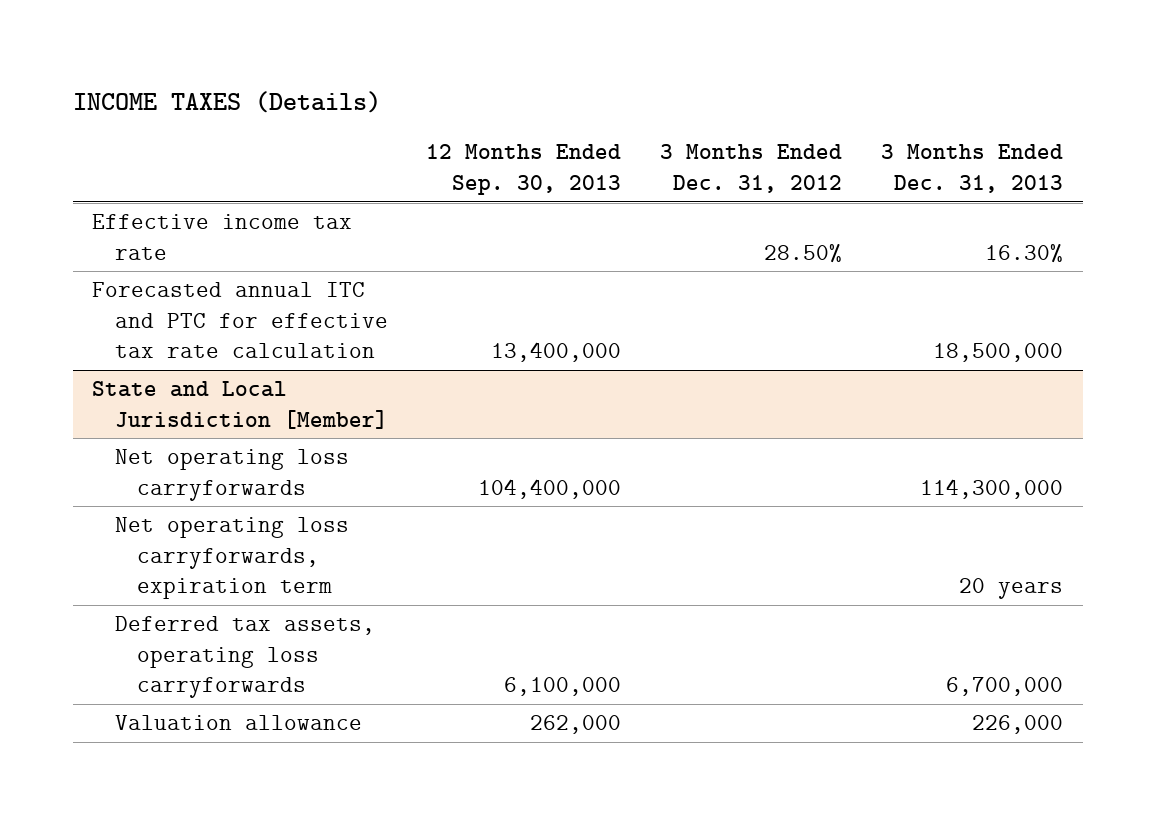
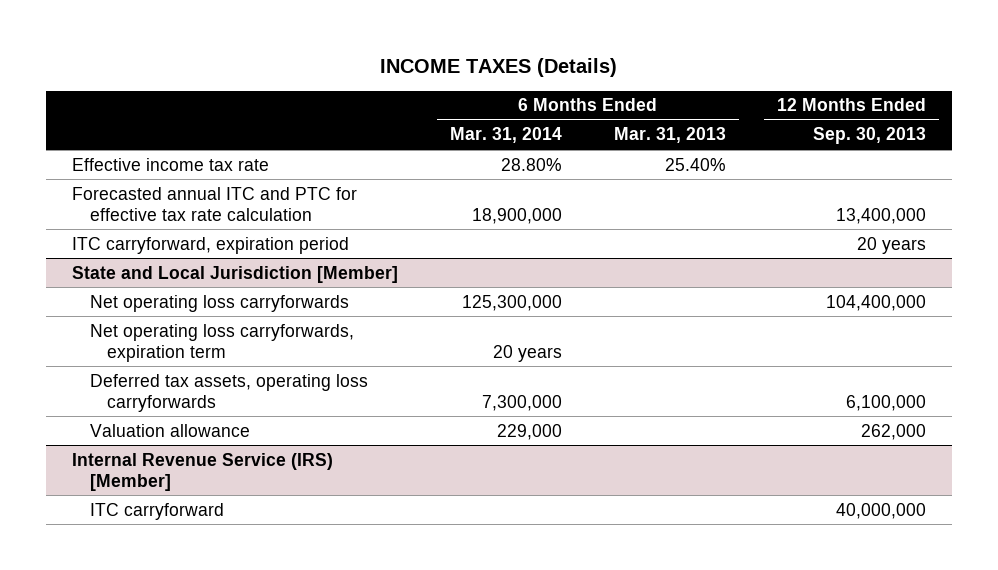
- | 12 Months Ended Sep. 30, 2013 | 3 Months Ended Dec. 31, 2012 | 3 Months Ended Dec. 31, 2013
+ | 6 Months Ended Mar. 31, 2014 | 6 Months Ended Mar. 31, 2013 | 12 Months Ended Sep. 30, 2013
+ ITC carryforward, expiration period | | | 20 years
+ Internal Revenue Service (IRS) [Member]
+ ITC carryforward | | | 40,000,000

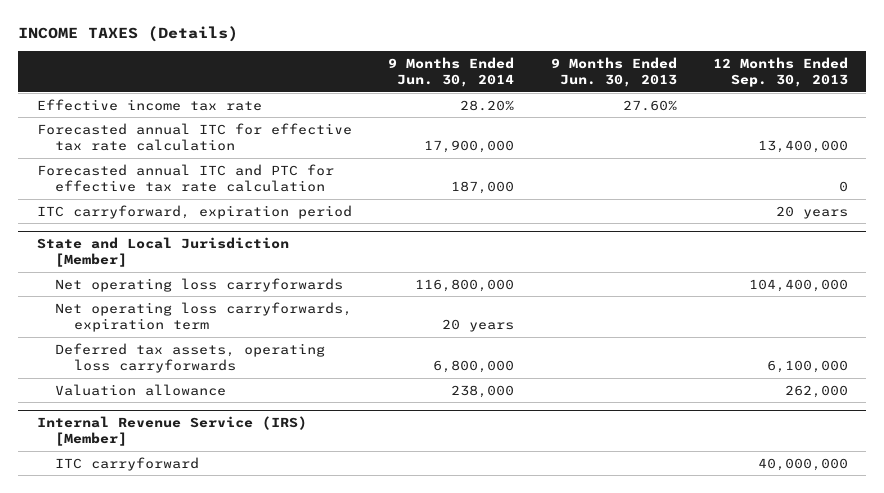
- | 6 Months Ended Mar. 31, 2014 | 6 Months Ended Mar. 31, 2013 | 12 Months Ended Sep. 30, 2013
+ | 9 Months Ended Jun. 30, 2014 | 9 Months Ended Jun. 30, 2013 | 12 Months Ended Sep. 30, 2013
- Forecasted annual ITC and PTC for effective tax rate calculation | 18,900,000 | | 13,400,000
+ Forecasted annual ITC for effective tax rate calculation | 17,900,000 | | 13,400,000
+ Forecasted annual ITC and PTC for effective tax rate calculation | 187,000 | | 0

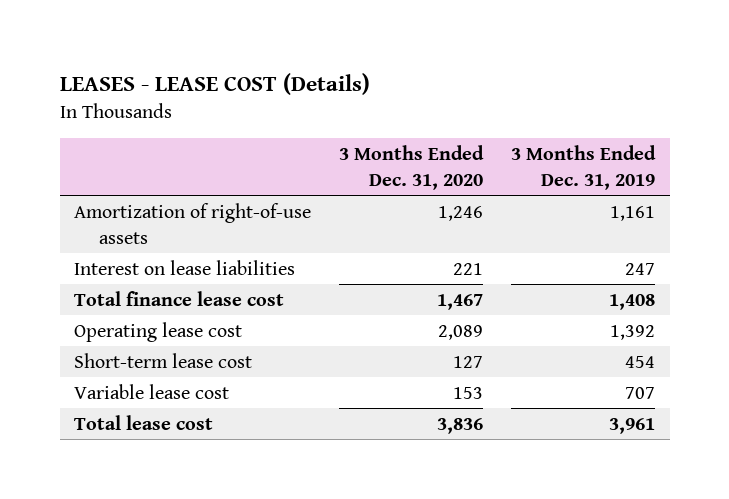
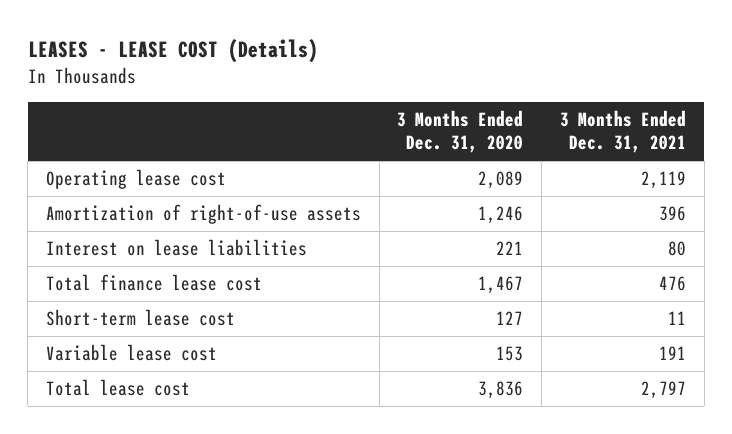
- | 3 Months Ended Dec. 31, 2020 | 3 Months Ended Dec. 31, 2019
+ | 3 Months Ended Dec. 31, 2020 | 3 Months Ended Dec. 31, 2021
moved up: Operating lease cost | 2,089 | 2,119

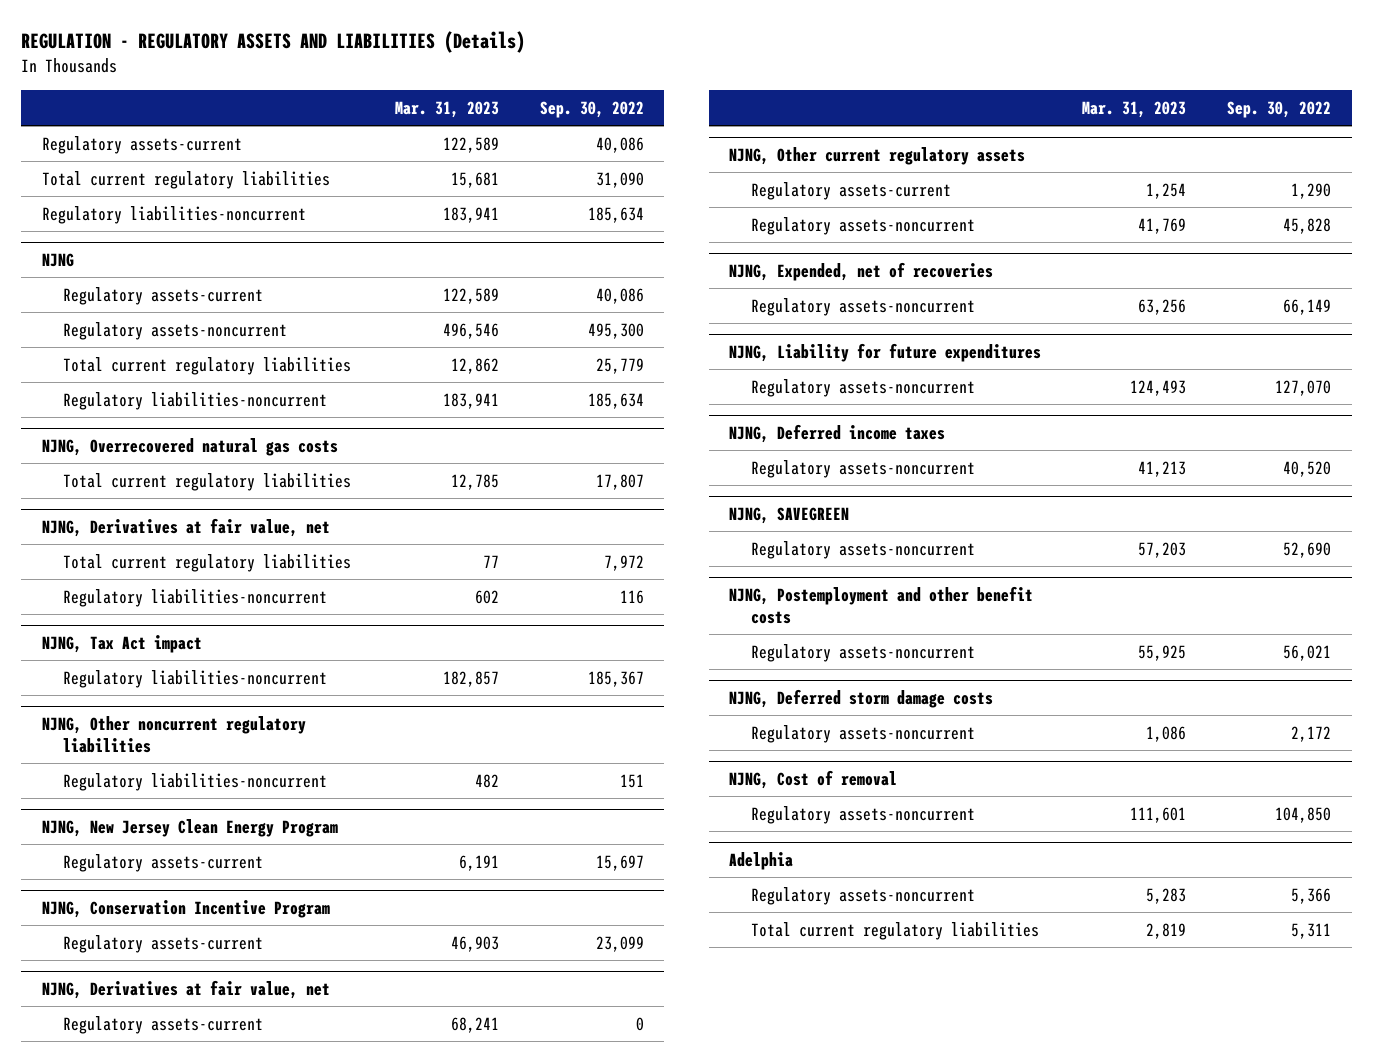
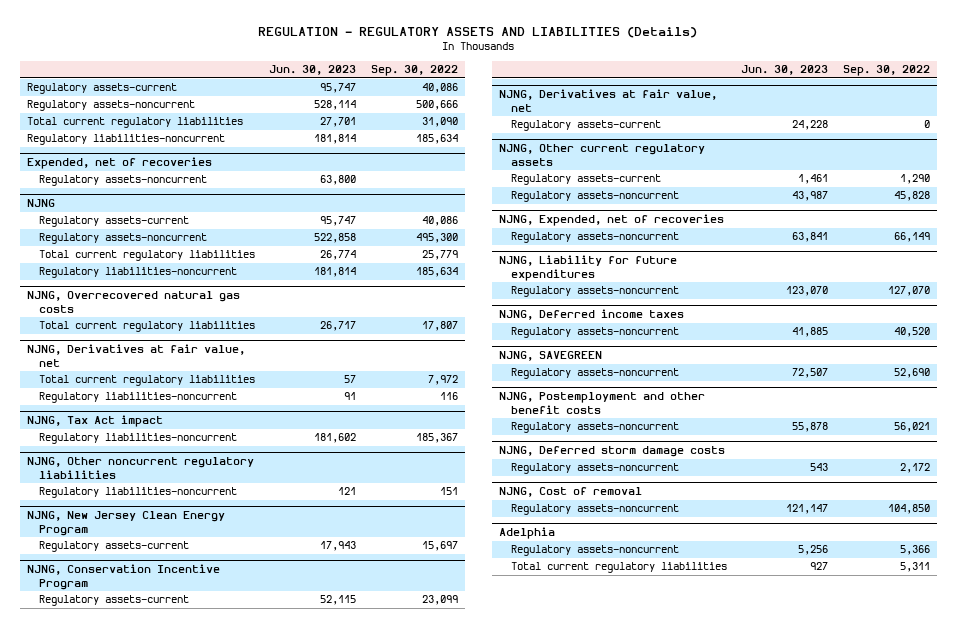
- | Mar. 31, 2023 | Sep. 30, 2022
+ | Jun. 30, 2023 | Sep. 30, 2022
+ Regulatory assets-noncurrent | 528,114 | 500,666
+ Expended, net of recoveries
+ Regulatory assets-noncurrent | 63,800 |

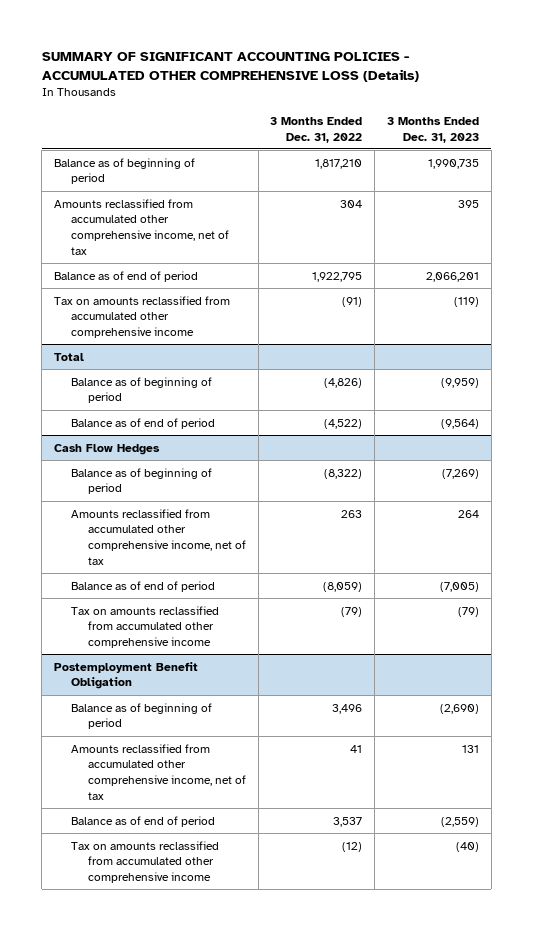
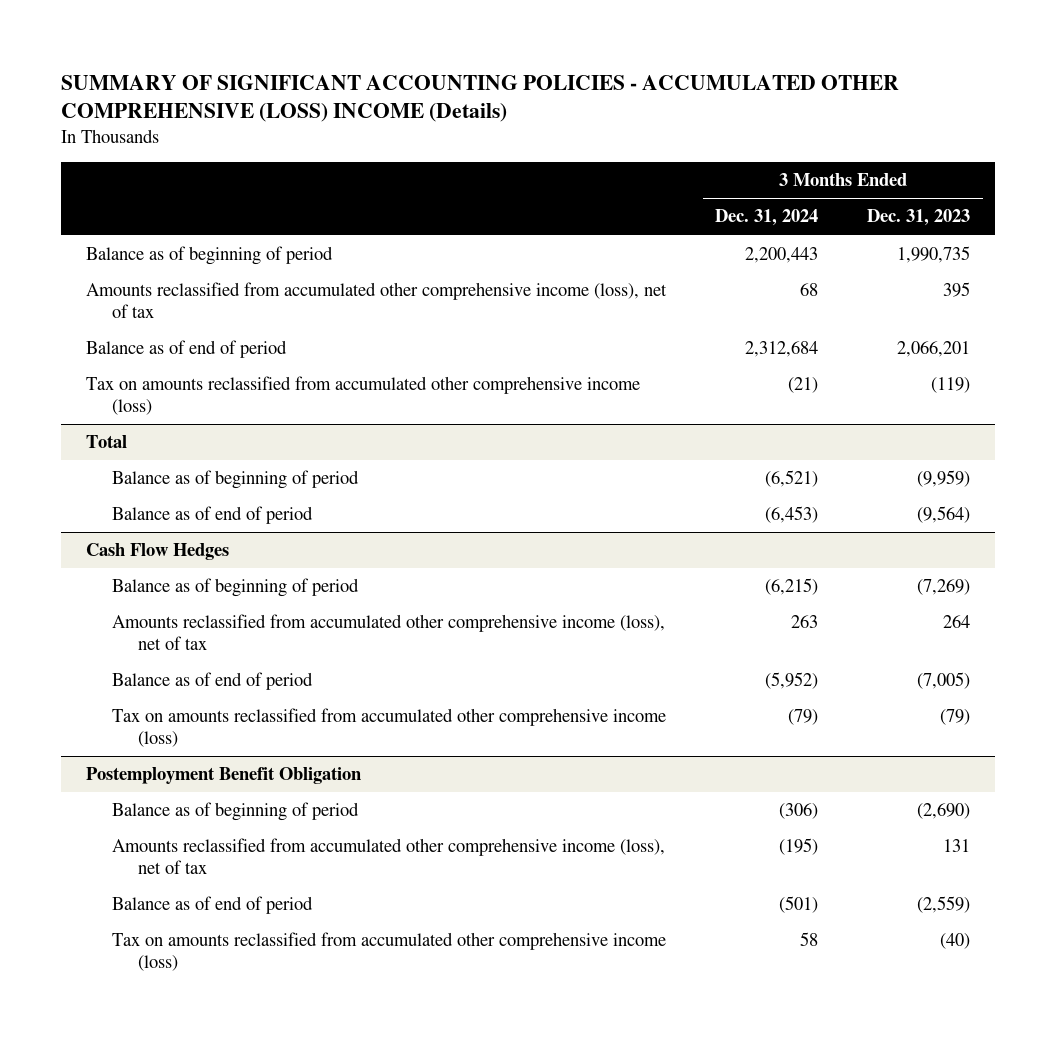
- SUMMARY OF SIGNIFICANT ACCOUNTING POLICIES - ACCUMULATED OTHER COMPREHENSIVE LOSS (Details)
+ SUMMARY OF SIGNIFICANT ACCOUNTING POLICIES - ACCUMULATED OTHER COMPREHENSIVE (LOSS) INCOME (Details)
- | 3 Months Ended Dec. 31, 2022 | 3 Months Ended Dec. 31, 2023
+ | 3 Months Ended Dec. 31, 2024 | 3 Months Ended Dec. 31, 2023
- Amounts reclassified from accumulated other comprehensive income, net of tax | 304 | 395
+ Amounts reclassified from accumulated other comprehensive income (loss), net of tax | 68 | 395
- Tax on amounts reclassified from accumulated other comprehensive income | (91) | (119)
+ Tax on amounts reclassified from accumulated other comprehensive income (loss) | (21) | (119)
@ Cash Flow Hedges
- Amounts reclassified from accumulated other comprehensive income, net of tax | 263 | 264
+ Amounts reclassified from accumulated other comprehensive income (loss), net of tax | 263 | 264
- Tax on amounts reclassified from accumulated other comprehensive income | (79) | (79)
+ Tax on amounts reclassified from accumulated other comprehensive income (loss) | (79) | (79)
@ Postemployment Benefit Obligation
- Amounts reclassified from accumulated other comprehensive income, net of tax | 41 | 131
+ Amounts reclassified from accumulated other comprehensive income (loss), net of tax | (195) | 131
- Tax on amounts reclassified from accumulated other comprehensive income | (12) | (40)
+ Tax on amounts reclassified from accumulated other comprehensive income (loss) | 58 | (40)

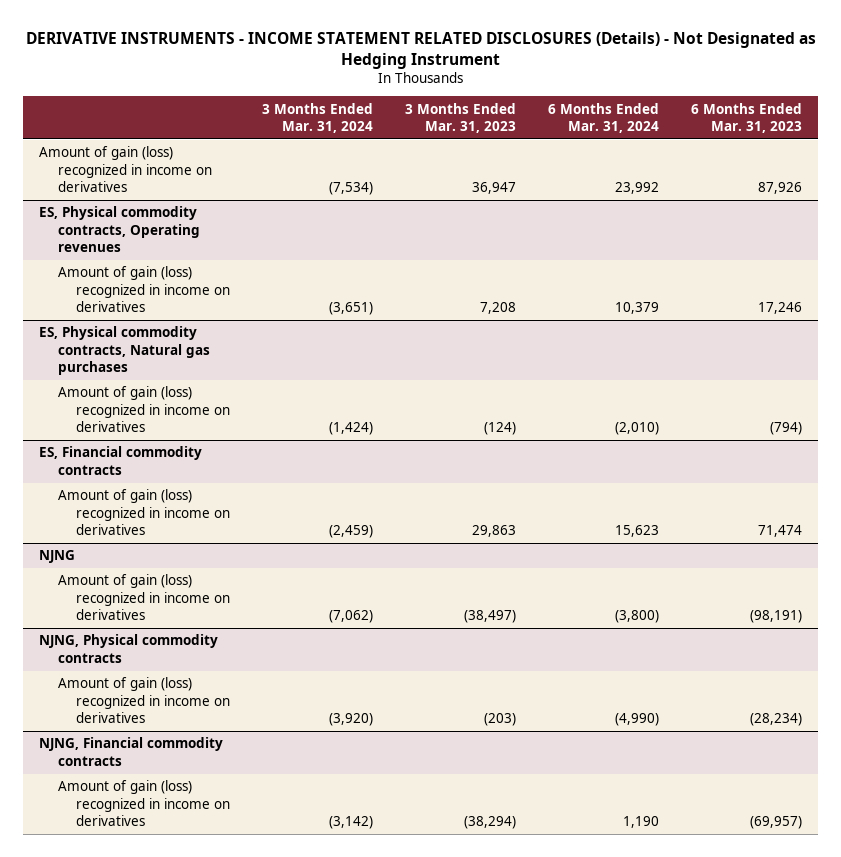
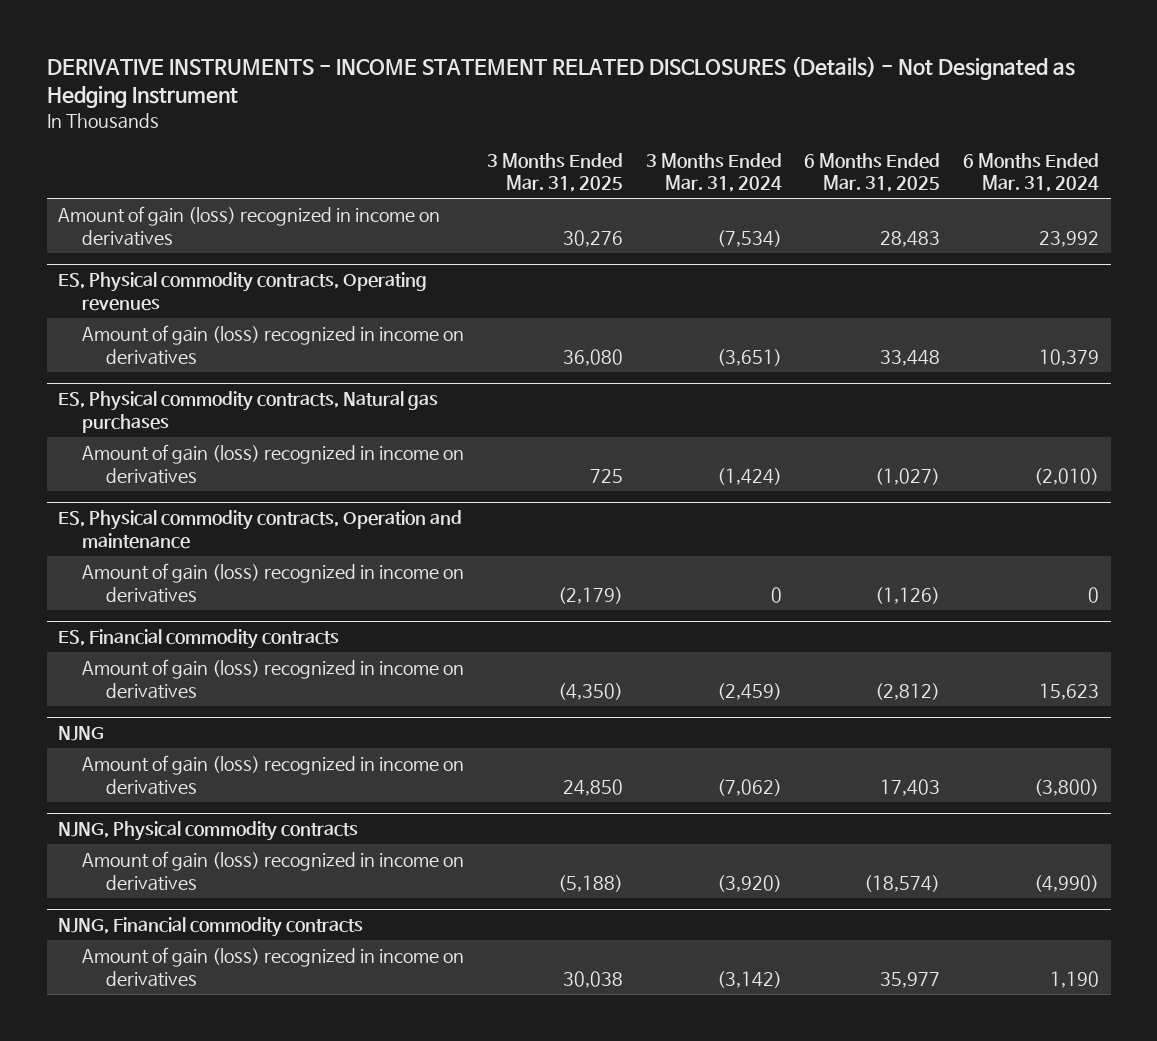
- | 3 Months Ended Mar. 31, 2024 | 3 Months Ended Mar. 31, 2023 | 6 Months Ended Mar. 31, 2024 | 6 Months Ended Mar. 31, 2023
+ | 3 Months Ended Mar. 31, 2025 | 3 Months Ended Mar. 31, 2024 | 6 Months Ended Mar. 31, 2025 | 6 Months Ended Mar. 31, 2024
+ ES, Physical commodity contracts, Operation and maintenance
+ Amount of gain (loss) recognized in income on derivatives | (2,179) | 0 | (1,126) | 0

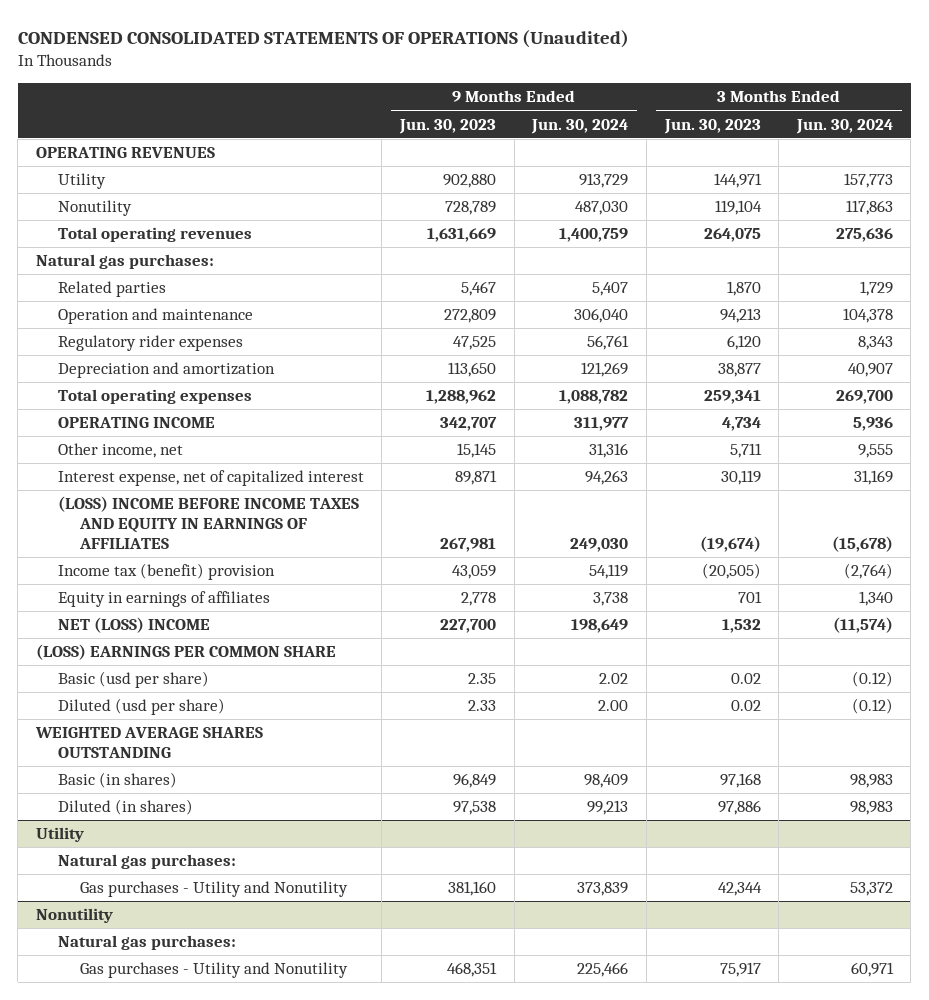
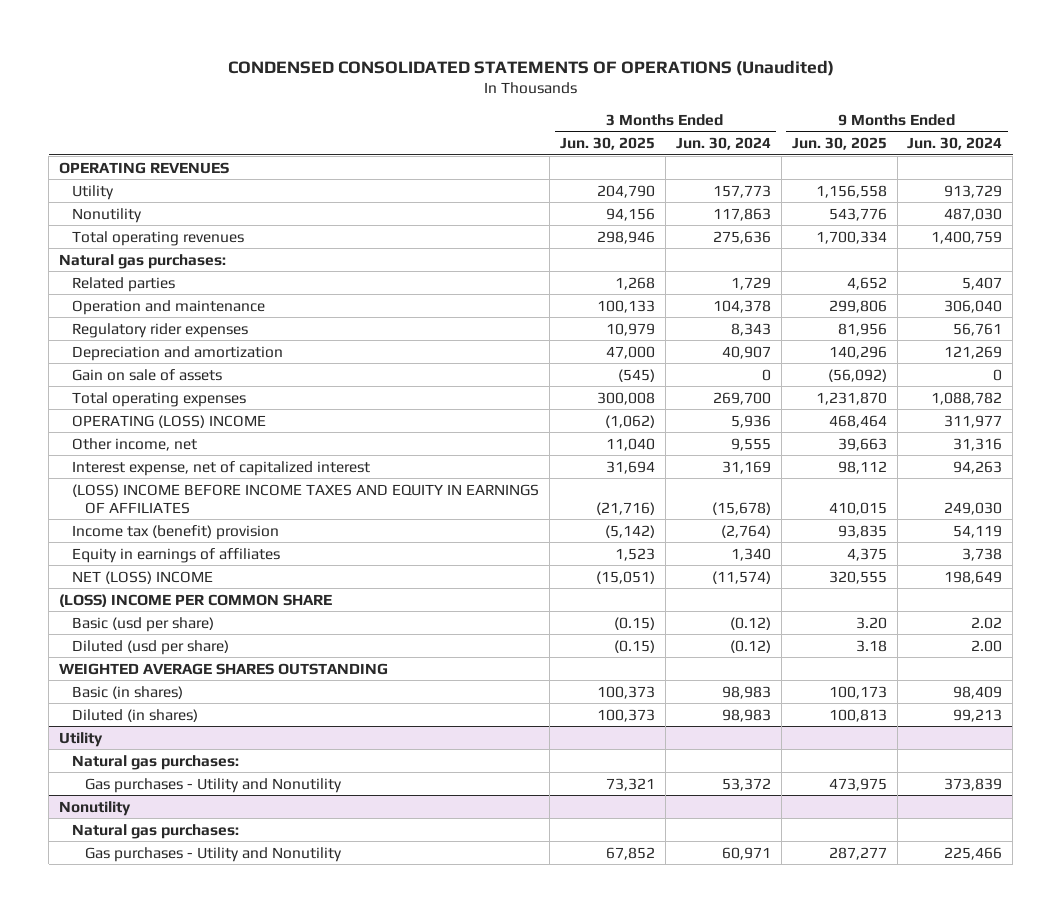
- | 9 Months Ended Jun. 30, 2023 | 9 Months Ended Jun. 30, 2024 | 3 Months Ended Jun. 30, 2023 | 3 Months Ended Jun. 30, 2024
+ | 3 Months Ended Jun. 30, 2025 | 3 Months Ended Jun. 30, 2024 | 9 Months Ended Jun. 30, 2025 | 9 Months Ended Jun. 30, 2024
+ Gain on sale of assets | (545) | 0 | (56,092) | 0
- OPERATING INCOME | 342,707 | 311,977 | 4,734 | 5,936
+ OPERATING (LOSS) INCOME | (1,062) | 5,936 | 468,464 | 311,977
- (LOSS) EARNINGS PER COMMON SHARE
+ (LOSS) INCOME PER COMMON SHARE

